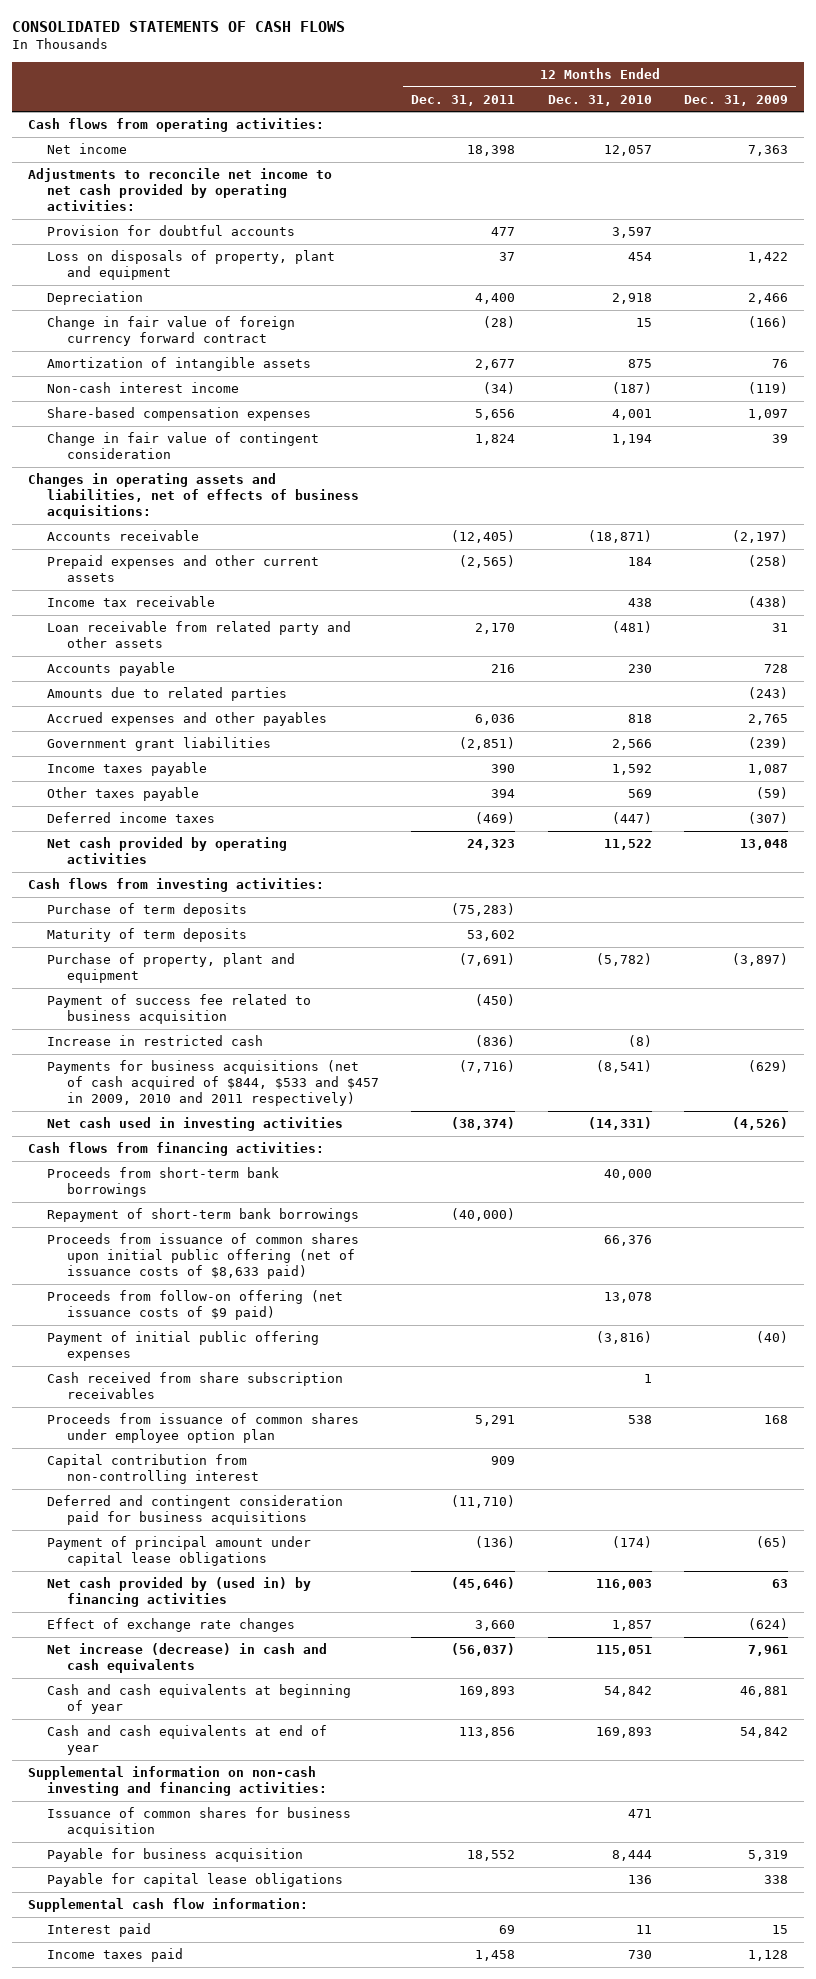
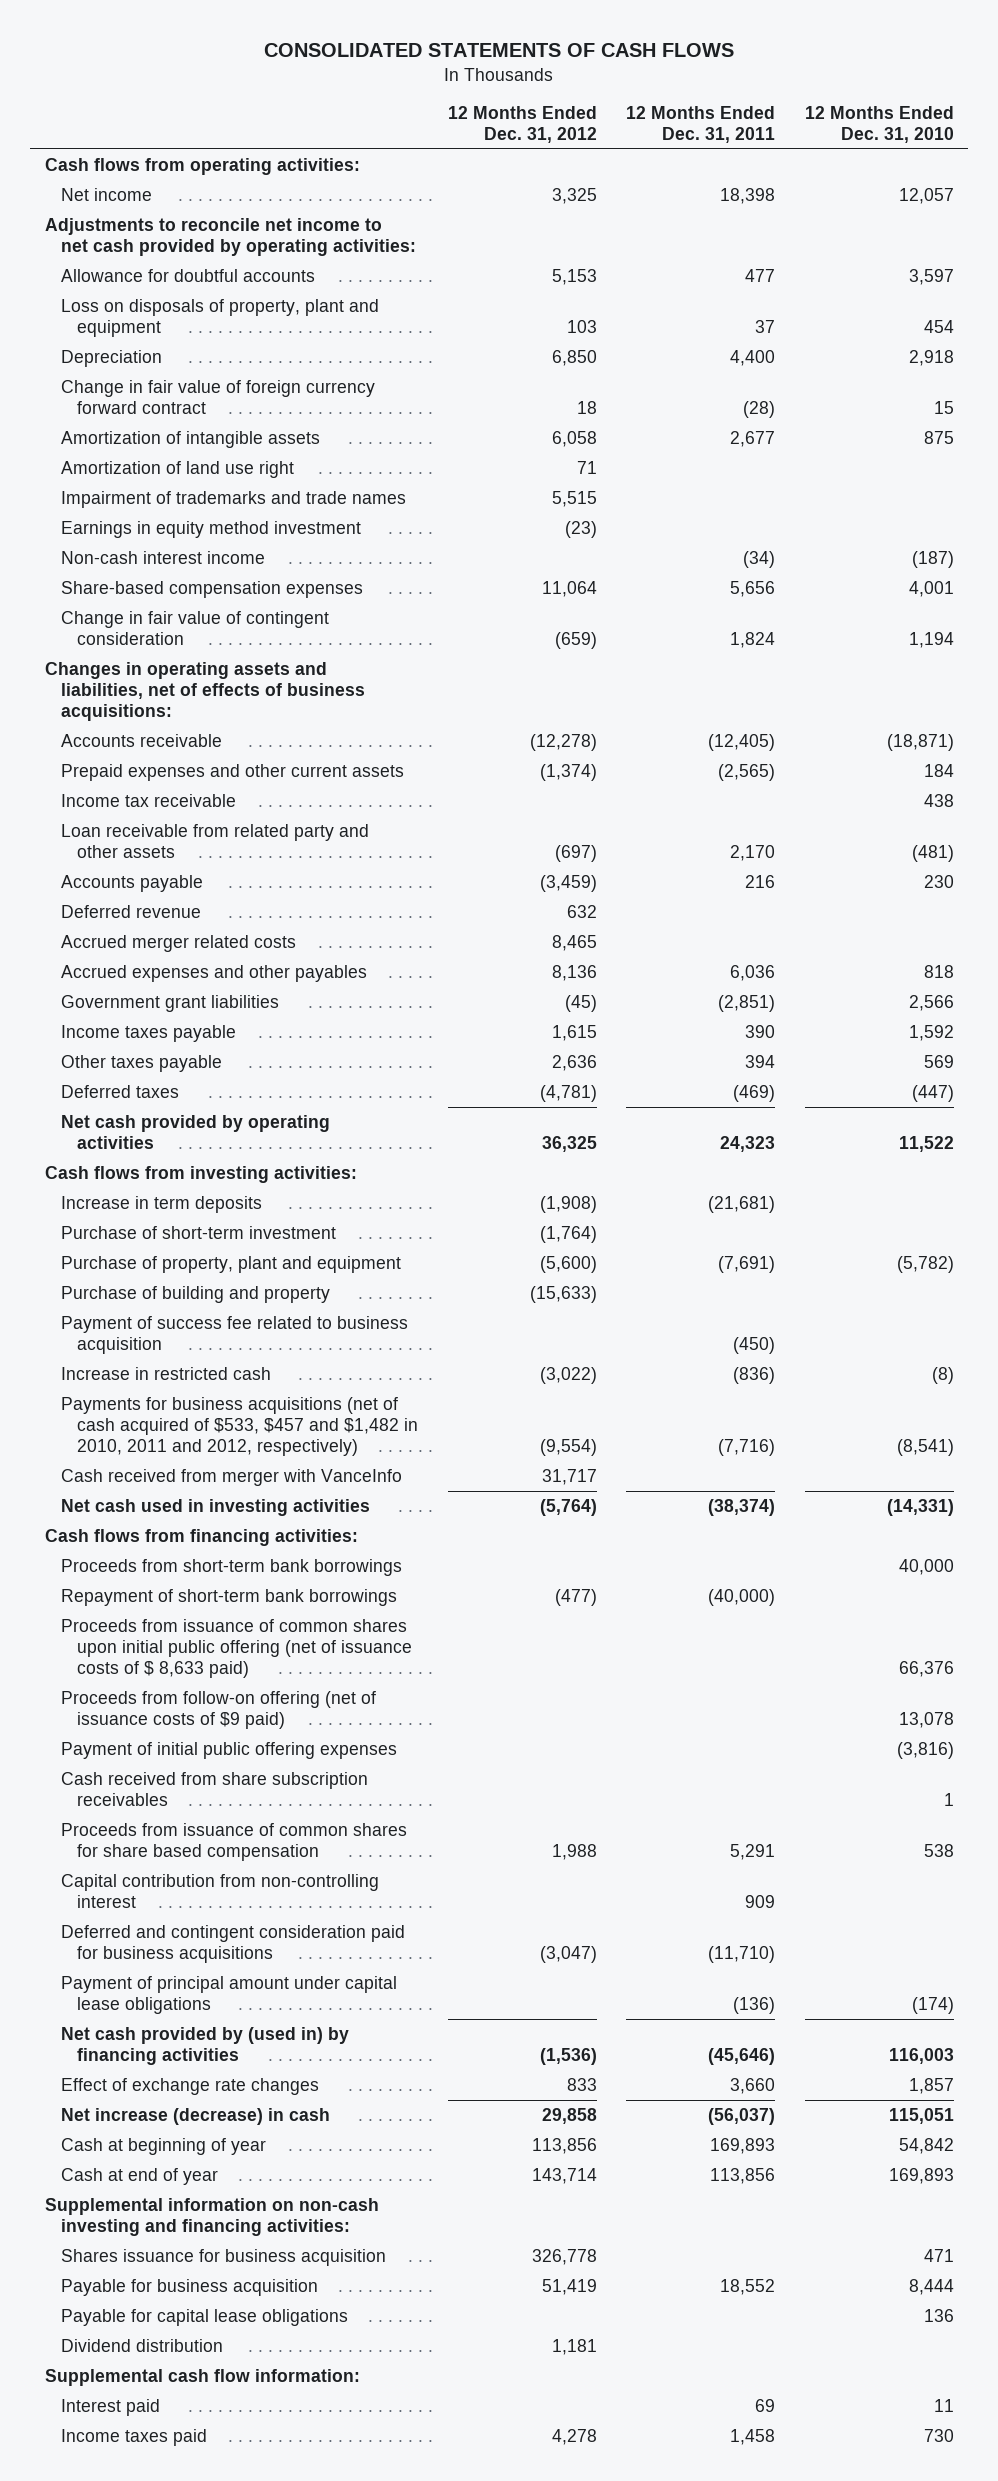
- | 12 Months Ended Dec. 31, 2011 | 12 Months Ended Dec. 31, 2010 | 12 Months Ended Dec. 31, 2009
+ | 12 Months Ended Dec. 31, 2012 | 12 Months Ended Dec. 31, 2011 | 12 Months Ended Dec. 31, 2010
- Provision for doubtful accounts | 477 | 3,597 |
+ Allowance for doubtful accounts | 5,153 | 477 | 3,597
+ Amortization of land use right | 71 | |
+ Impairment of trademarks and trade names | 5,515 | |
+ Earnings in equity method investment | (23) | |
- Amounts due to related parties | | | (243)
+ Deferred revenue | 632 | |
+ Accrued merger related costs | 8,465 | |
- Deferred income taxes | (469) | (447) | (307)
+ Deferred taxes | (4,781) | (469) | (447)
- Purchase of term deposits | (75,283) | |
- Maturity of term deposits | 53,602 | |
+ Increase in term deposits | (1,908) | (21,681) |
+ Purchase of short-term investment | (1,764) | |
+ Purchase of building and property | (15,633) | |
- Payments for business acquisitions (net of cash acquired of $844, $533 and $457 in 2009, 2010 and 2011 respectively) | (7,716) | (8,541) | (629)
+ Payments for business acquisitions (net of cash acquired of $533, $457 and $1,482 in 2010, 2011 and 2012, respectively) | (9,554) | (7,716) | (8,541)
+ Cash received from merger with VanceInfo | 31,717 | |
- Proceeds from issuance of common shares upon initial public offering (net of issuance costs of $8,633 paid) | | 66,376 |
- Proceeds from follow-on offering (net issuance costs of $9 paid) | | 13,078 |
+ Proceeds from issuance of common shares upon initial public offering (net of issuance costs of $ 8,633 paid) | | | 66,376
+ Proceeds from follow-on offering (net of issuance costs of $9 paid) | | | 13,078
- Proceeds from issuance of common shares under employee option plan | 5,291 | 538 | 168
+ Proceeds from issuance of common shares for share based compensation | 1,988 | 5,291 | 538
- Net increase (decrease) in cash and cash equivalents | (56,037) | 115,051 | 7,961
- Cash and cash equivalents at beginning of year | 169,893 | 54,842 | 46,881
- Cash and cash equivalents at end of year | 113,856 | 169,893 | 54,842
+ Net increase (decrease) in cash | 29,858 | (56,037) | 115,051
+ Cash at beginning of year | 113,856 | 169,893 | 54,842
+ Cash at end of year | 143,714 | 113,856 | 169,893
- Issuance of common shares for business acquisition | | 471 |
+ Shares issuance for business acquisition | 326,778 | | 471
+ Dividend distribution | 1,181 | |

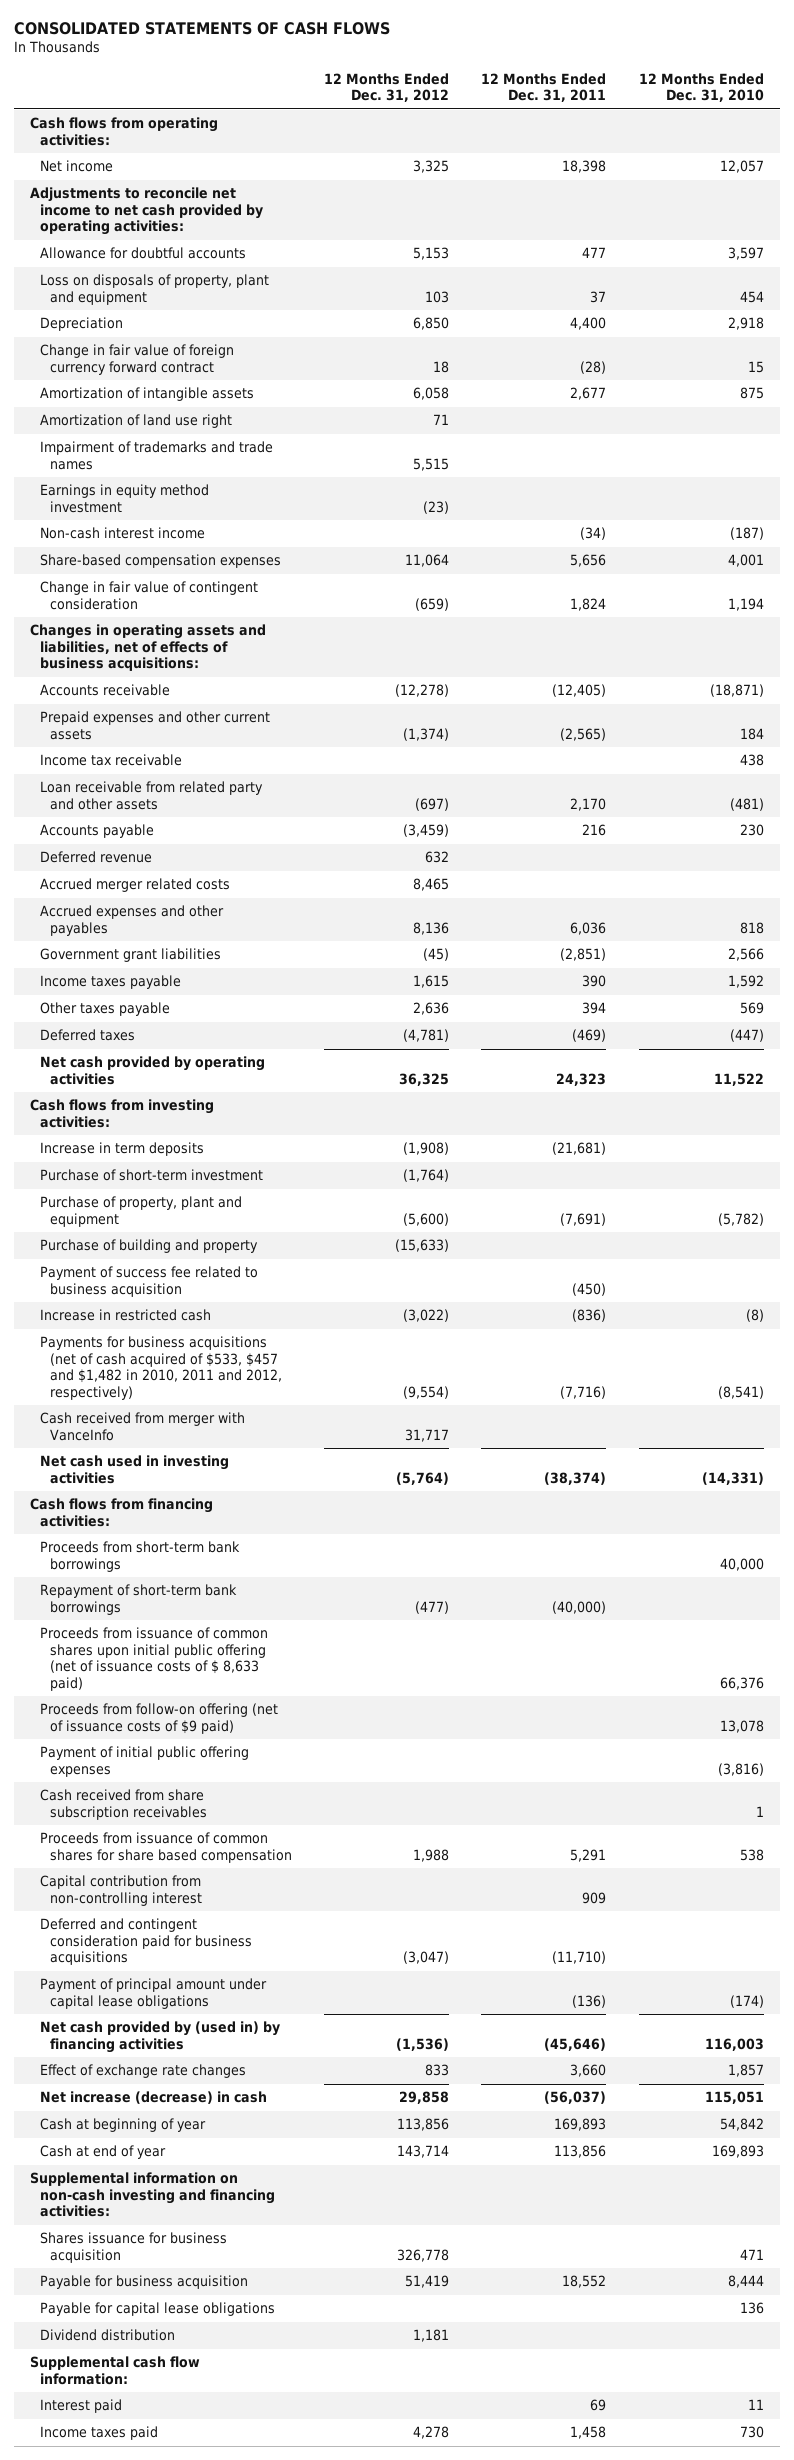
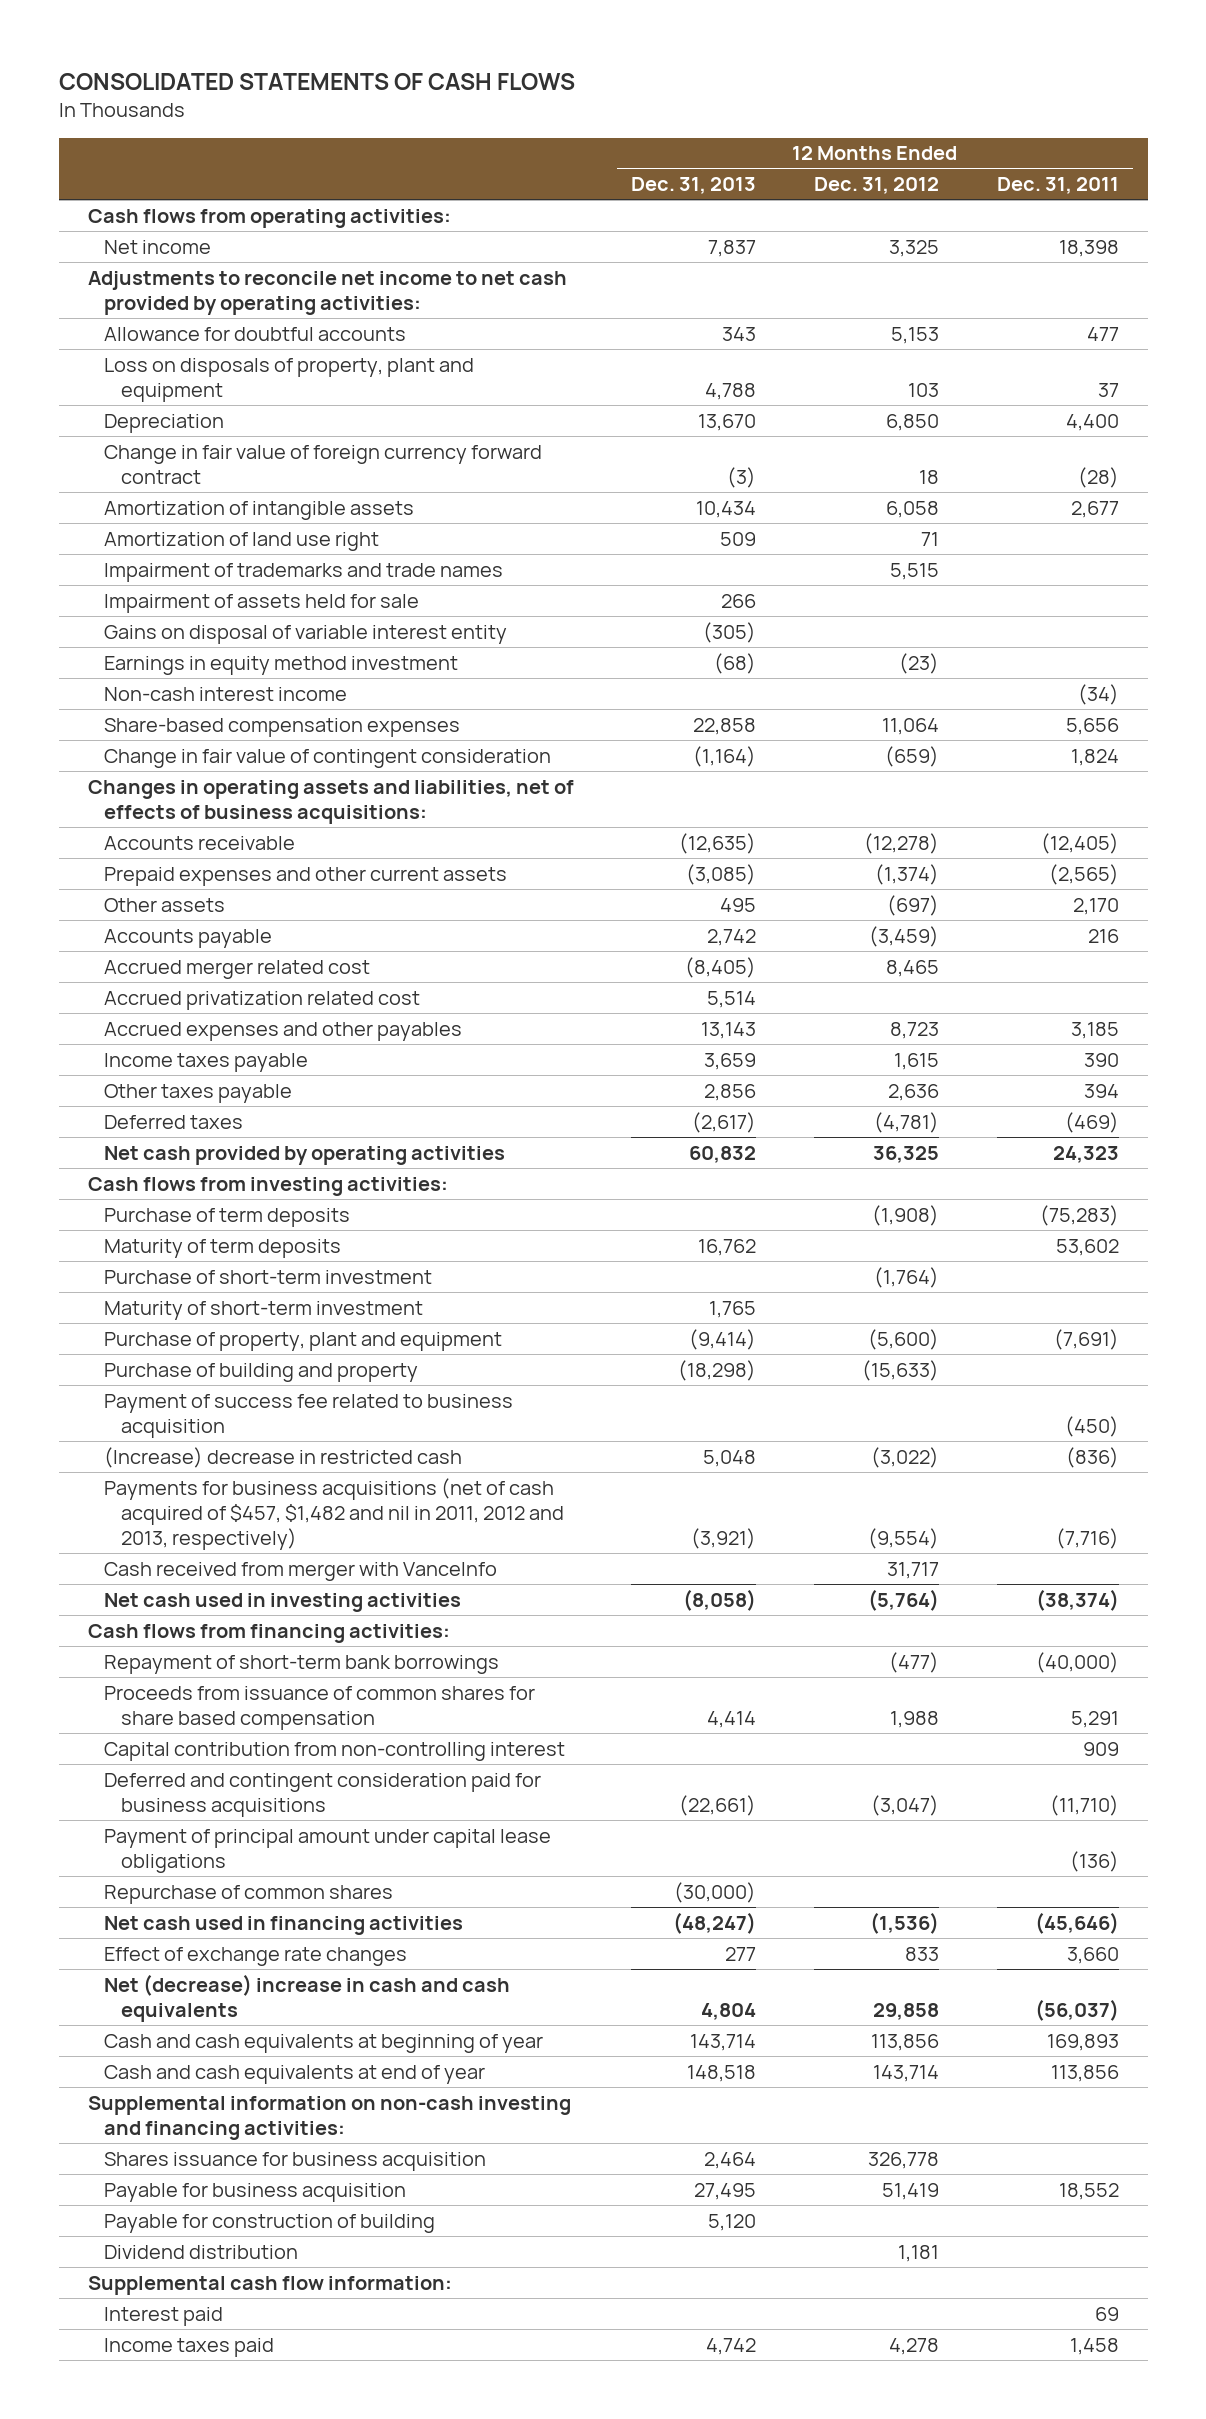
- | 12 Months Ended Dec. 31, 2012 | 12 Months Ended Dec. 31, 2011 | 12 Months Ended Dec. 31, 2010
+ | 12 Months Ended Dec. 31, 2013 | 12 Months Ended Dec. 31, 2012 | 12 Months Ended Dec. 31, 2011
+ Impairment of assets held for sale | 266 | |
+ Gains on disposal of variable interest entity | (305) | |
- Income tax receivable | | | 438
- Loan receivable from related party and other assets | (697) | 2,170 | (481)
+ Other assets | 495 | (697) | 2,170
- Deferred revenue | 632 | |
- Accrued merger related costs | 8,465 | |
- Accrued expenses and other payables | 8,136 | 6,036 | 818
- Government grant liabilities | (45) | (2,851) | 2,566
+ Accrued merger related cost | (8,405) | 8,465 |
+ Accrued privatization related cost | 5,514 | |
+ Accrued expenses and other payables | 13,143 | 8,723 | 3,185
- Increase in term deposits | (1,908) | (21,681) |
+ Purchase of term deposits | | (1,908) | (75,283)
+ Maturity of term deposits | 16,762 | | 53,602
+ Maturity of short-term investment | 1,765 | |
- Increase in restricted cash | (3,022) | (836) | (8)
- Payments for business acquisitions (net of cash acquired of $533, $457 and $1,482 in 2010, 2011 and 2012, respectively) | (9,554) | (7,716) | (8,541)
+ (Increase) decrease in restricted cash | 5,048 | (3,022) | (836)
+ Payments for business acquisitions (net of cash acquired of $457, $1,482 and nil in 2011, 2012 and 2013, respectively) | (3,921) | (9,554) | (7,716)
- Proceeds from short-term bank borrowings | | | 40,000
- Proceeds from issuance of common shares upon initial public offering (net of issuance costs of $ 8,633 paid) | | | 66,376
- Proceeds from follow-on offering (net of issuance costs of $9 paid) | | | 13,078
- Payment of initial public offering expenses | | | (3,816)
- Cash received from share subscription receivables | | | 1
- Net cash provided by (used in) by financing activities | (1,536) | (45,646) | 116,003
+ Repurchase of common shares | (30,000) | |
+ Net cash used in financing activities | (48,247) | (1,536) | (45,646)
- Net increase (decrease) in cash | 29,858 | (56,037) | 115,051
- Cash at beginning of year | 113,856 | 169,893 | 54,842
- Cash at end of year | 143,714 | 113,856 | 169,893
+ Net (decrease) increase in cash and cash equivalents | 4,804 | 29,858 | (56,037)
+ Cash and cash equivalents at beginning of year | 143,714 | 113,856 | 169,893
+ Cash and cash equivalents at end of year | 148,518 | 143,714 | 113,856
- Payable for capital lease obligations | | | 136
+ Payable for construction of building | 5,120 | |

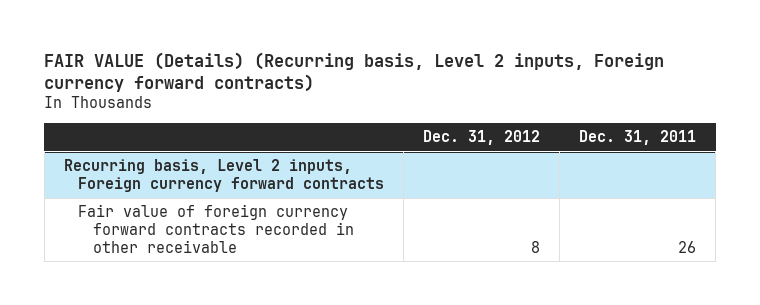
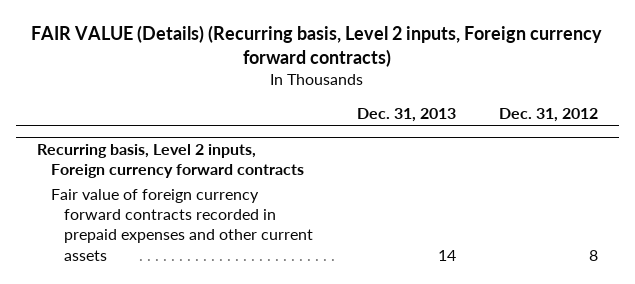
- | Dec. 31, 2012 | Dec. 31, 2011
+ | Dec. 31, 2013 | Dec. 31, 2012
@ Recurring basis, Level 2 inputs, Foreign currency forward contracts
- Fair value of foreign currency forward contracts recorded in other receivable | 8 | 26
+ Fair value of foreign currency forward contracts recorded in prepaid expenses and other current assets | 14 | 8

